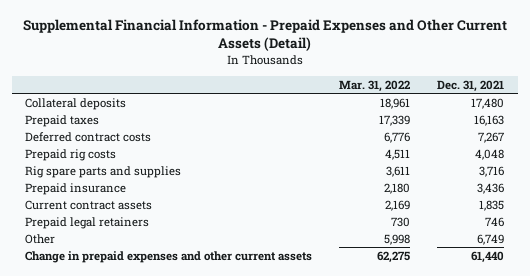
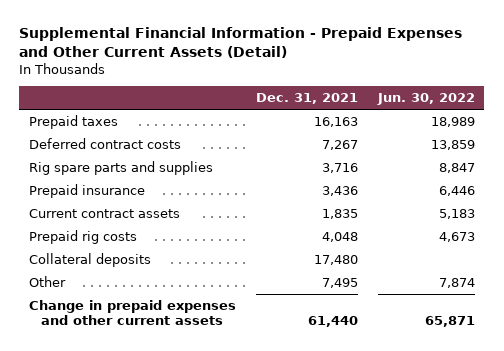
- | Mar. 31, 2022 | Dec. 31, 2021
+ | Dec. 31, 2021 | Jun. 30, 2022
- Prepaid legal retainers | 730 | 746
- Other | 5,998 | 6,749
moved down: Prepaid rig costs | 4,048 | 4,673
moved down: Collateral deposits | 17,480 |
+ Other | 7,495 | 7,874

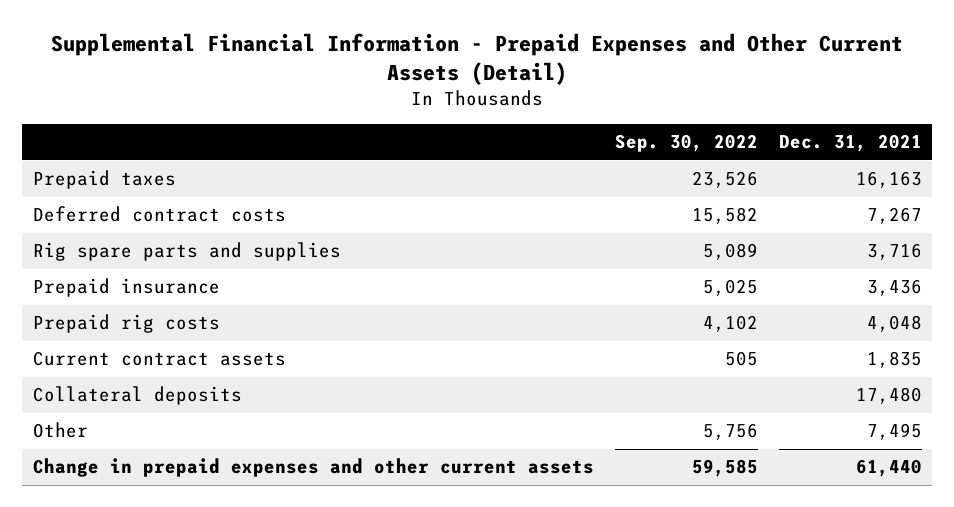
- | Dec. 31, 2021 | Jun. 30, 2022
+ | Sep. 30, 2022 | Dec. 31, 2021
moved down: Current contract assets | 505 | 1,835

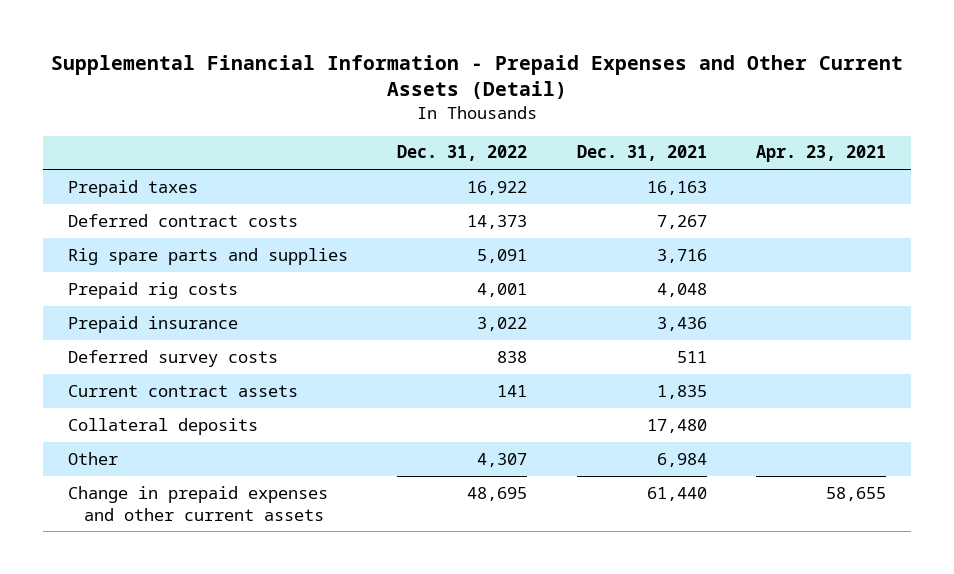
- | Sep. 30, 2022 | Dec. 31, 2021
+ | Dec. 31, 2022 | Dec. 31, 2021 | Apr. 23, 2021
moved down: Prepaid insurance | 3,022 | 3,436 |
+ Deferred survey costs | 838 | 511 |
- Other | 5,756 | 7,495
+ Other | 4,307 | 6,984 |

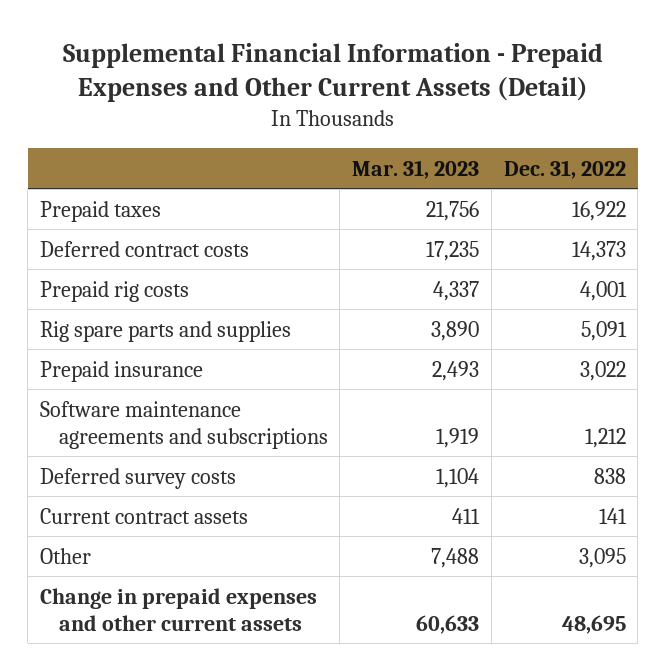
- | Dec. 31, 2022 | Dec. 31, 2021 | Apr. 23, 2021
+ | Mar. 31, 2023 | Dec. 31, 2022
moved down: Rig spare parts and supplies | 3,890 | 5,091
+ Software maintenance agreements and subscriptions | 1,919 | 1,212
- Collateral deposits | | 17,480 |
- Other | 4,307 | 6,984 |
+ Other | 7,488 | 3,095

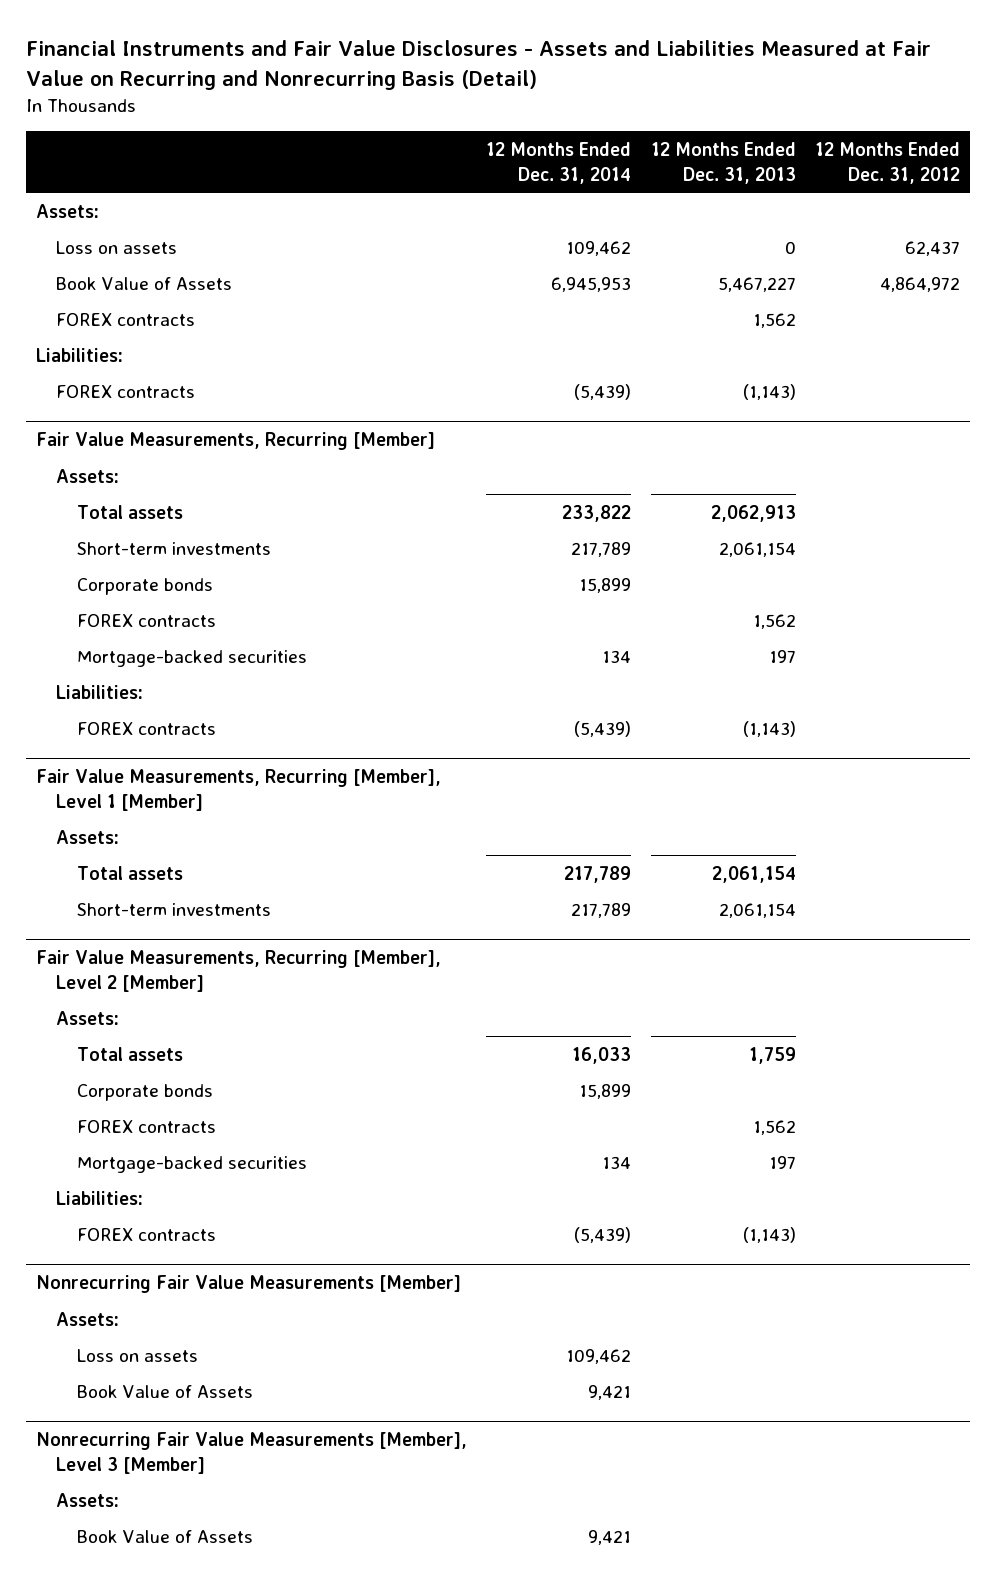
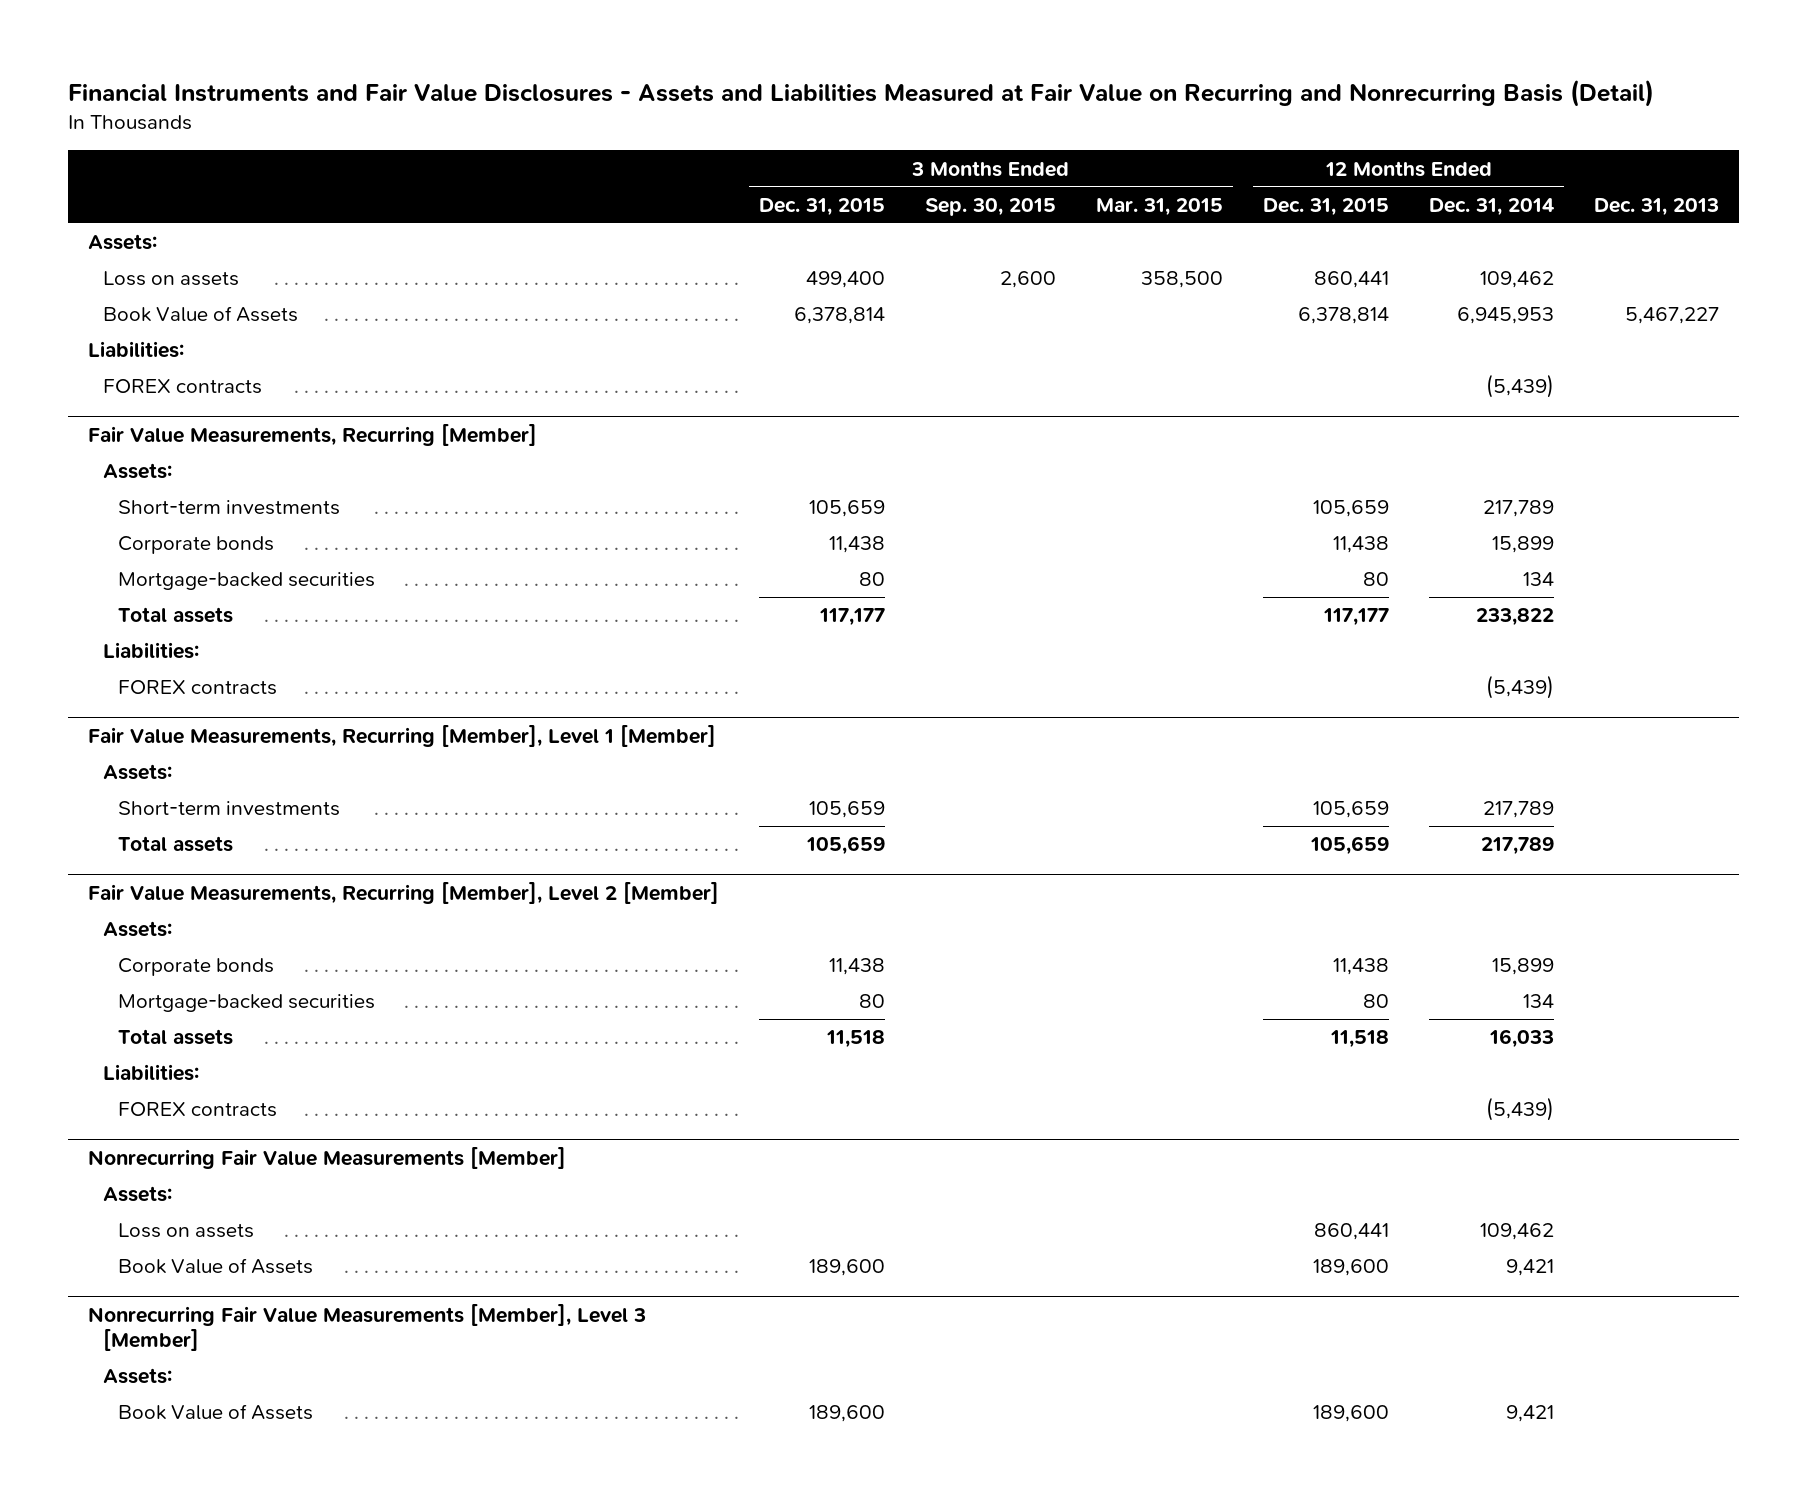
- | 12 Months Ended Dec. 31, 2014 | 12 Months Ended Dec. 31, 2013 | 12 Months Ended Dec. 31, 2012
+ | 3 Months Ended Dec. 31, 2015 | 3 Months Ended Sep. 30, 2015 | 3 Months Ended Mar. 31, 2015 | 12 Months Ended Dec. 31, 2015 | 12 Months Ended Dec. 31, 2014 | Dec. 31, 2013
- FOREX contracts | | 1,562 |
@ Fair Value Measurements, Recurring [Member]
- FOREX contracts | | 1,562 |
moved down: Total assets | 117,177 | | | 117,177 | 233,822 |
@ Fair Value Measurements, Recurring [Member], Level 1 [Member]
moved down: Total assets | 105,659 | | | 105,659 | 217,789 |
@ Fair Value Measurements, Recurring [Member], Level 2 [Member]
- FOREX contracts | | 1,562 |
moved down: Total assets | 11,518 | | | 11,518 | 16,033 |

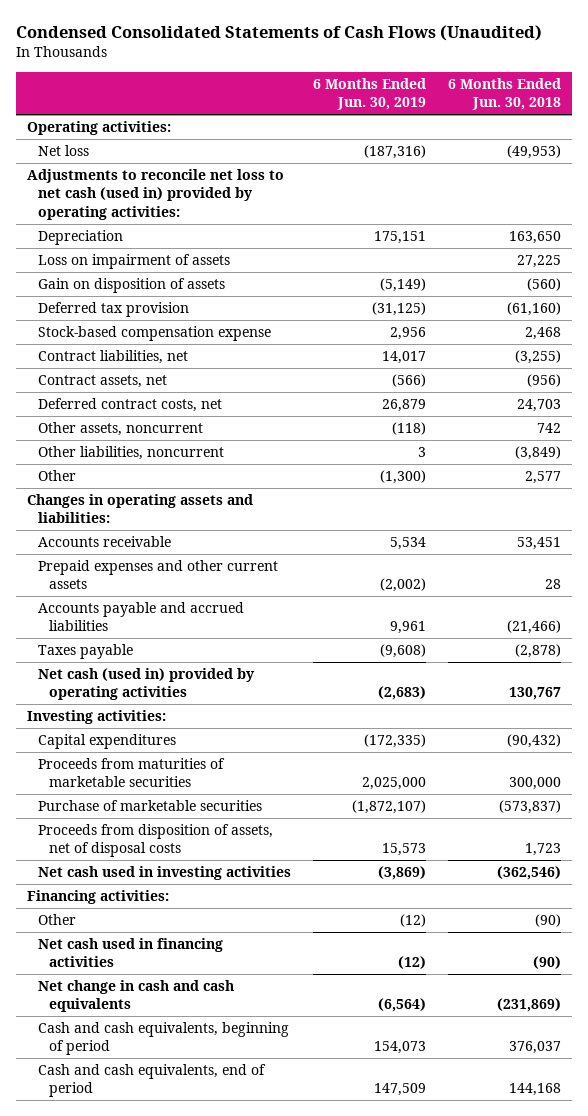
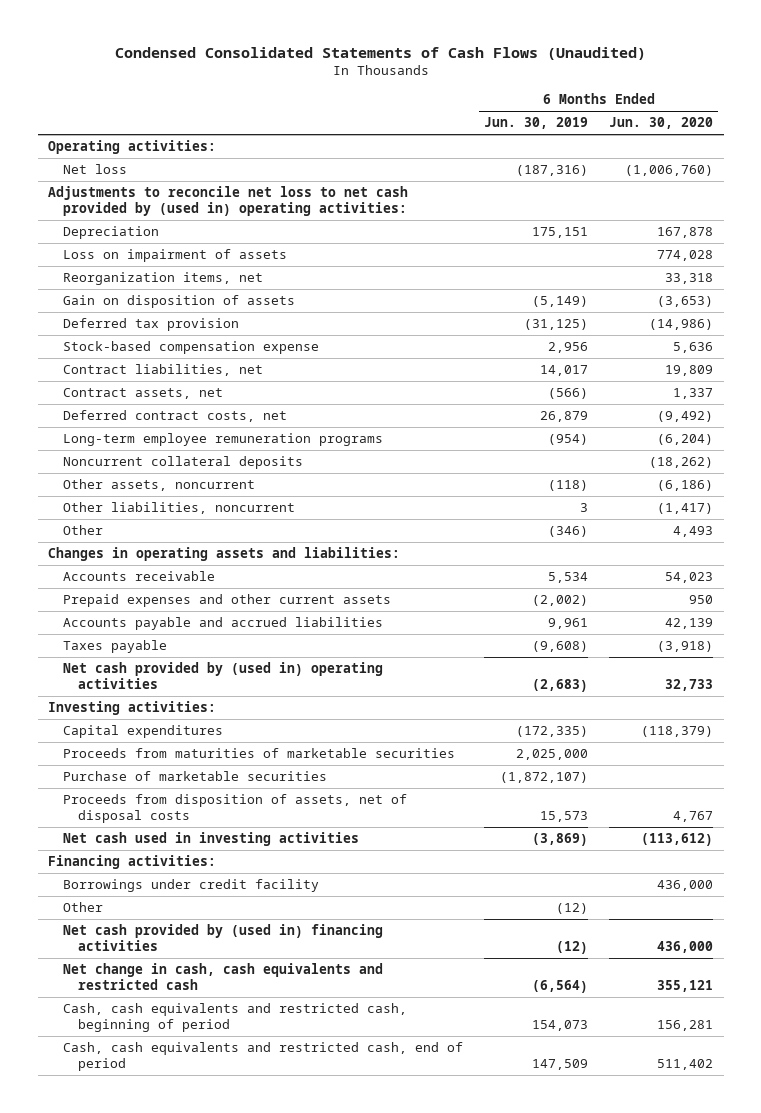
- | 6 Months Ended Jun. 30, 2019 | 6 Months Ended Jun. 30, 2018
+ | 6 Months Ended Jun. 30, 2019 | 6 Months Ended Jun. 30, 2020
- Adjustments to reconcile net loss to net cash (used in) provided by operating activities:
+ Adjustments to reconcile net loss to net cash provided by (used in) operating activities:
+ Reorganization items, net | | 33,318
+ Long-term employee remuneration programs | (954) | (6,204)
+ Noncurrent collateral deposits | | (18,262)
- Other | (1,300) | 2,577
+ Other | (346) | 4,493
- Net cash (used in) provided by operating activities | (2,683) | 130,767
+ Net cash provided by (used in) operating activities | (2,683) | 32,733
+ Borrowings under credit facility | | 436,000
- Net cash used in financing activities | (12) | (90)
- Net change in cash and cash equivalents | (6,564) | (231,869)
- Cash and cash equivalents, beginning of period | 154,073 | 376,037
- Cash and cash equivalents, end of period | 147,509 | 144,168
+ Net cash provided by (used in) financing activities | (12) | 436,000
+ Net change in cash, cash equivalents and restricted cash | (6,564) | 355,121
+ Cash, cash equivalents and restricted cash, beginning of period | 154,073 | 156,281
+ Cash, cash equivalents and restricted cash, end of period | 147,509 | 511,402

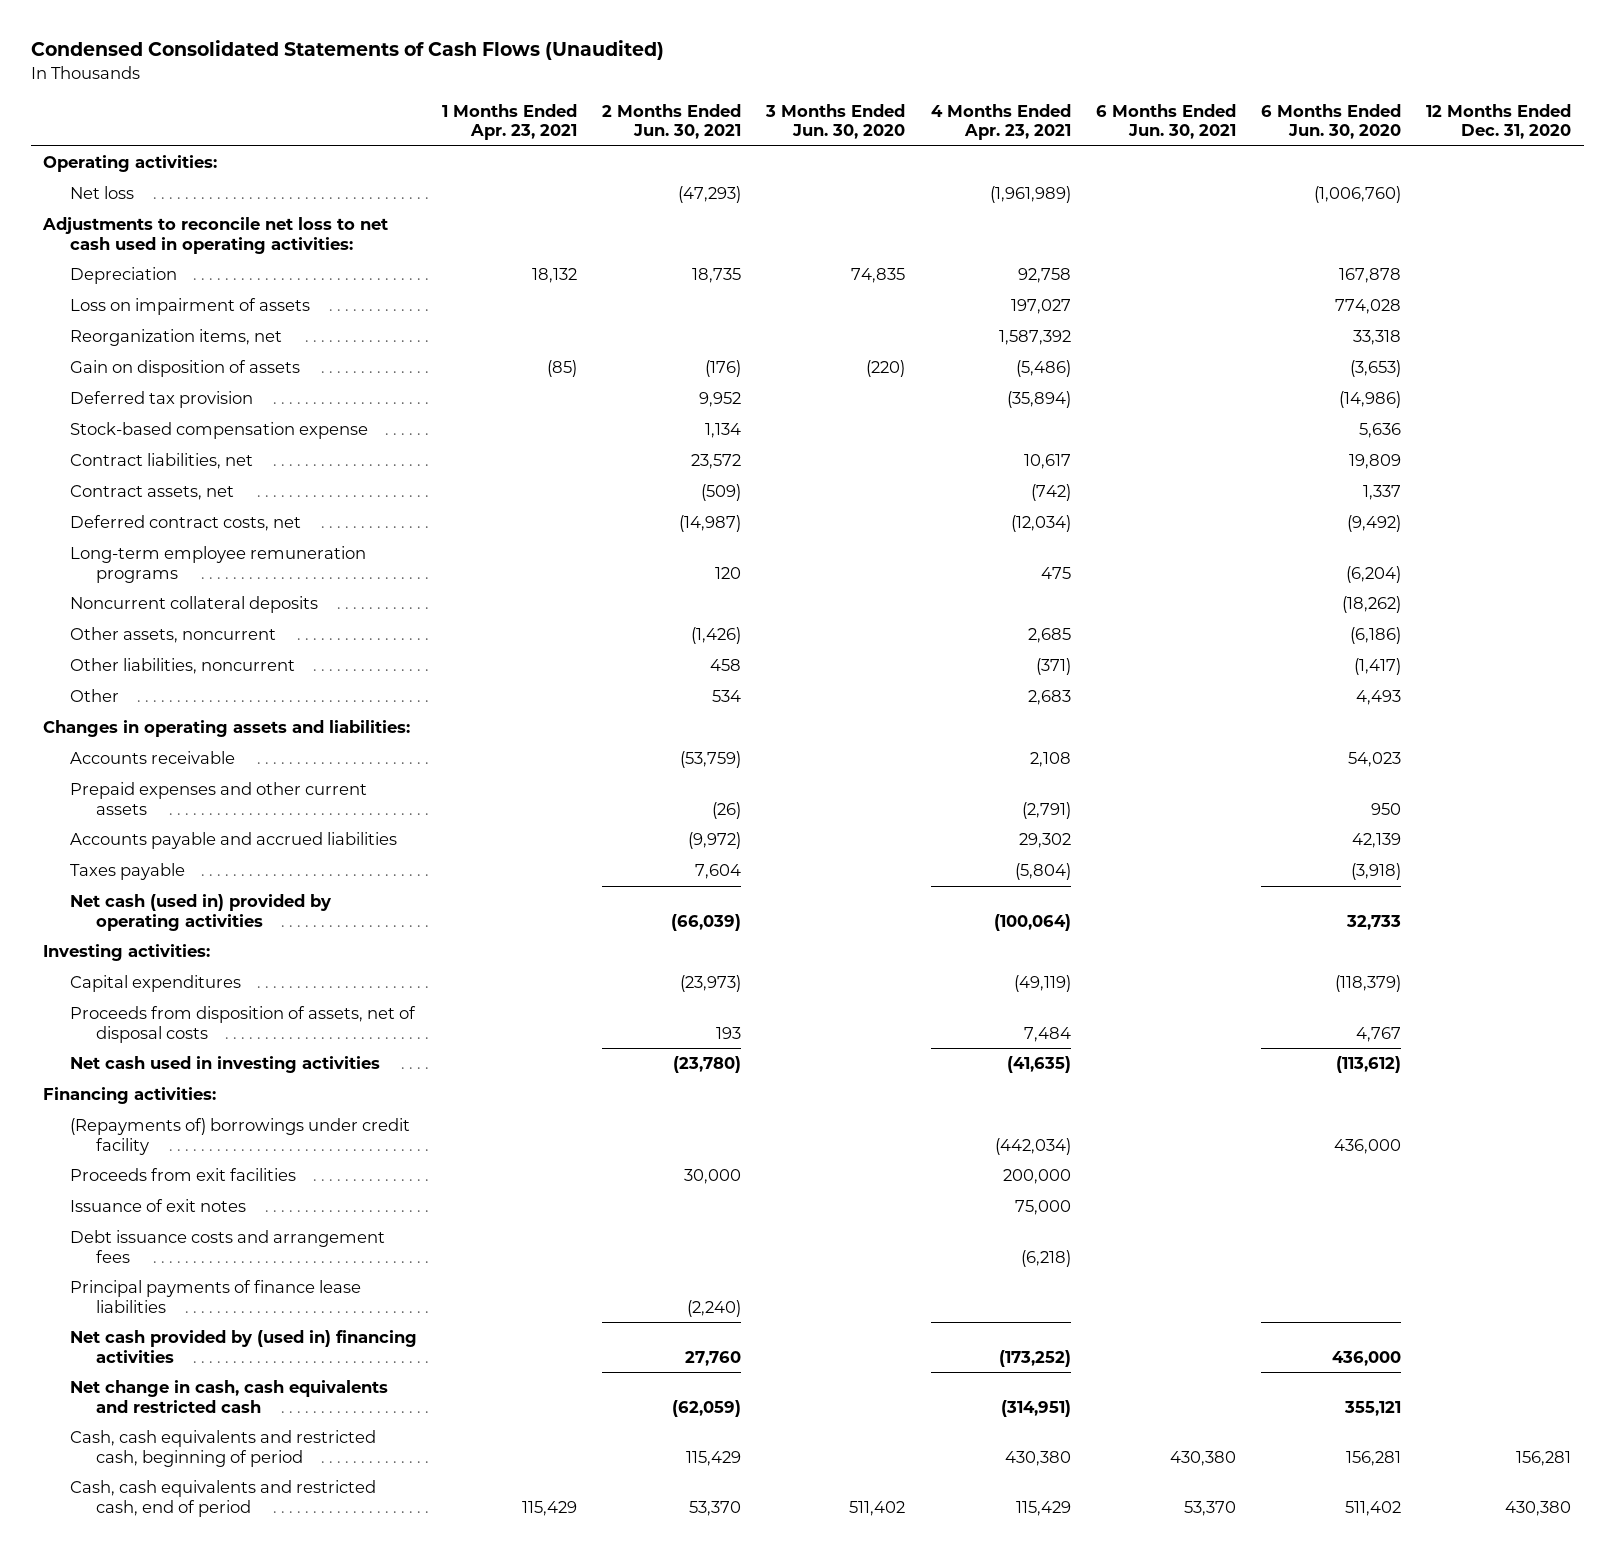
- | 6 Months Ended Jun. 30, 2019 | 6 Months Ended Jun. 30, 2020
+ | 1 Months Ended Apr. 23, 2021 | 2 Months Ended Jun. 30, 2021 | 3 Months Ended Jun. 30, 2020 | 4 Months Ended Apr. 23, 2021 | 6 Months Ended Jun. 30, 2021 | 6 Months Ended Jun. 30, 2020 | 12 Months Ended Dec. 31, 2020
- Adjustments to reconcile net loss to net cash provided by (used in) operating activities:
+ Adjustments to reconcile net loss to net cash used in operating activities:
- Net cash provided by (used in) operating activities | (2,683) | 32,733
+ Net cash (used in) provided by operating activities | | (66,039) | | (100,064) | | 32,733 |
- Proceeds from maturities of marketable securities | 2,025,000 |
- Purchase of marketable securities | (1,872,107) |
- Borrowings under credit facility | | 436,000
- Other | (12) |
+ (Repayments of) borrowings under credit facility | | | | (442,034) | | 436,000 |
+ Proceeds from exit facilities | | 30,000 | | 200,000 | | |
+ Issuance of exit notes | | | | 75,000 | | |
+ Debt issuance costs and arrangement fees | | | | (6,218) | | |
+ Principal payments of finance lease liabilities | | (2,240) | | | | |

